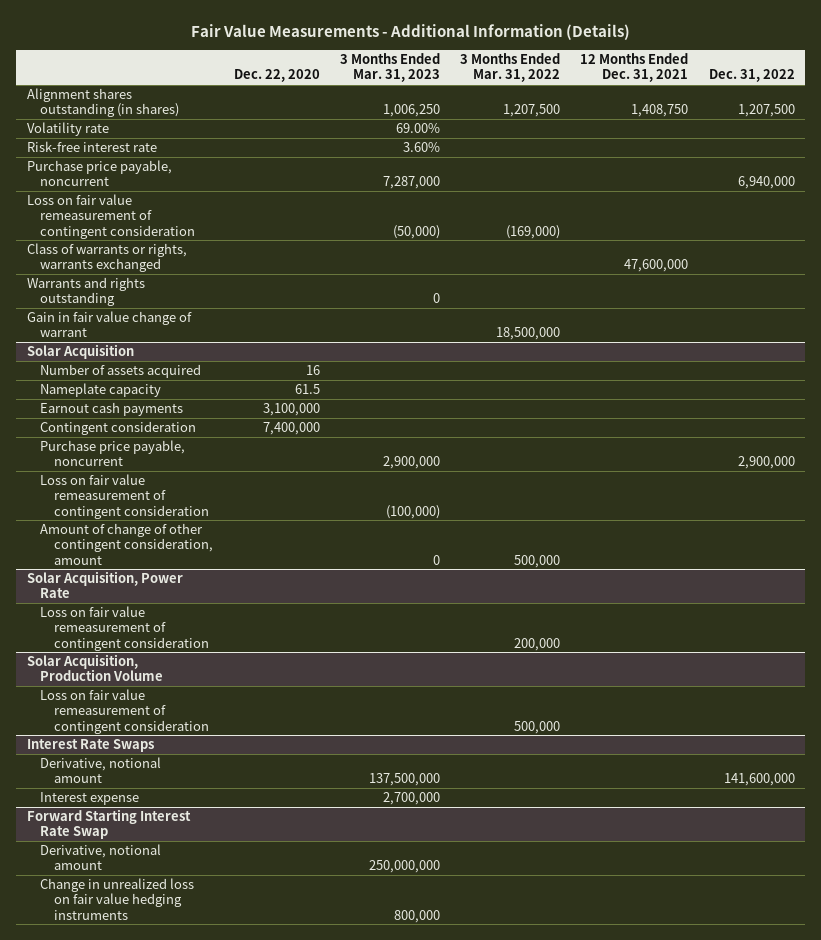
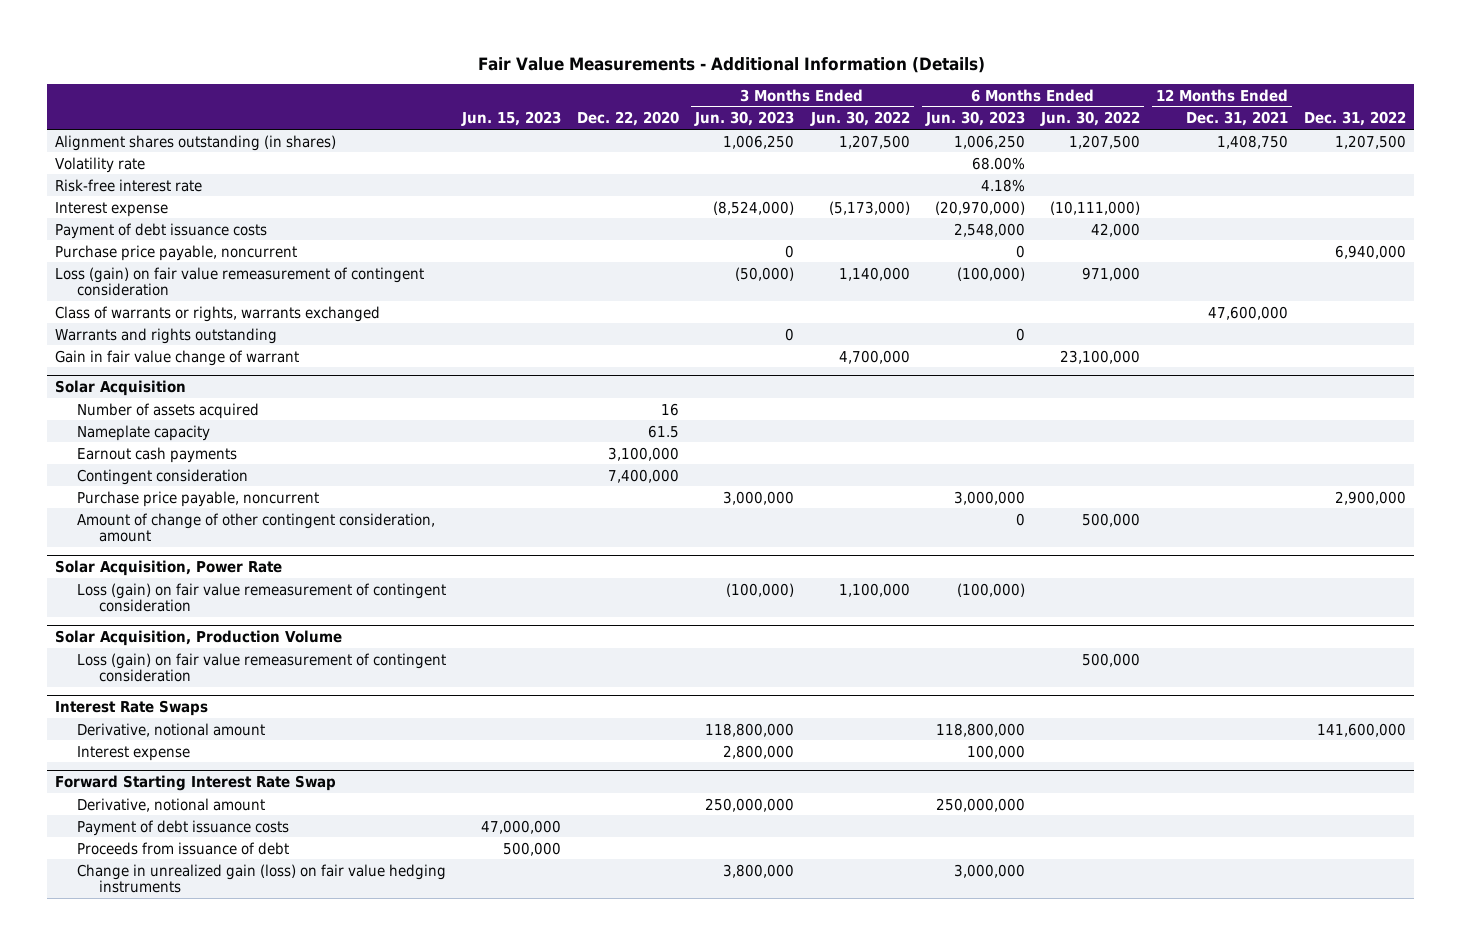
- | Dec. 22, 2020 | 3 Months Ended Mar. 31, 2023 | 3 Months Ended Mar. 31, 2022 | 12 Months Ended Dec. 31, 2021 | Dec. 31, 2022
+ | Jun. 15, 2023 | Dec. 22, 2020 | 3 Months Ended Jun. 30, 2023 | 3 Months Ended Jun. 30, 2022 | 6 Months Ended Jun. 30, 2023 | 6 Months Ended Jun. 30, 2022 | 12 Months Ended Dec. 31, 2021 | Dec. 31, 2022
+ Interest expense | | | (8,524,000) | (5,173,000) | (20,970,000) | (10,111,000) | |
+ Payment of debt issuance costs | | | | | 2,548,000 | 42,000 | |
- Loss on fair value remeasurement of contingent consideration | | (50,000) | (169,000) | |
+ Loss (gain) on fair value remeasurement of contingent consideration | | | (50,000) | 1,140,000 | (100,000) | 971,000 | |
@ Solar Acquisition
- Loss on fair value remeasurement of contingent consideration | | (100,000) | | |
@ Solar Acquisition, Power Rate
- Loss on fair value remeasurement of contingent consideration | | | 200,000 | |
+ Loss (gain) on fair value remeasurement of contingent consideration | | | (100,000) | 1,100,000 | (100,000) | | |
@ Solar Acquisition, Production Volume
- Loss on fair value remeasurement of contingent consideration | | | 500,000 | |
+ Loss (gain) on fair value remeasurement of contingent consideration | | | | | | 500,000 | |
@ Forward Starting Interest Rate Swap
- Change in unrealized loss on fair value hedging instruments | | 800,000 | | |
+ Payment of debt issuance costs | 47,000,000 | | | | | | |
+ Proceeds from issuance of debt | 500,000 | | | | | | |
+ Change in unrealized gain (loss) on fair value hedging instruments | | | 3,800,000 | | 3,000,000 | | |

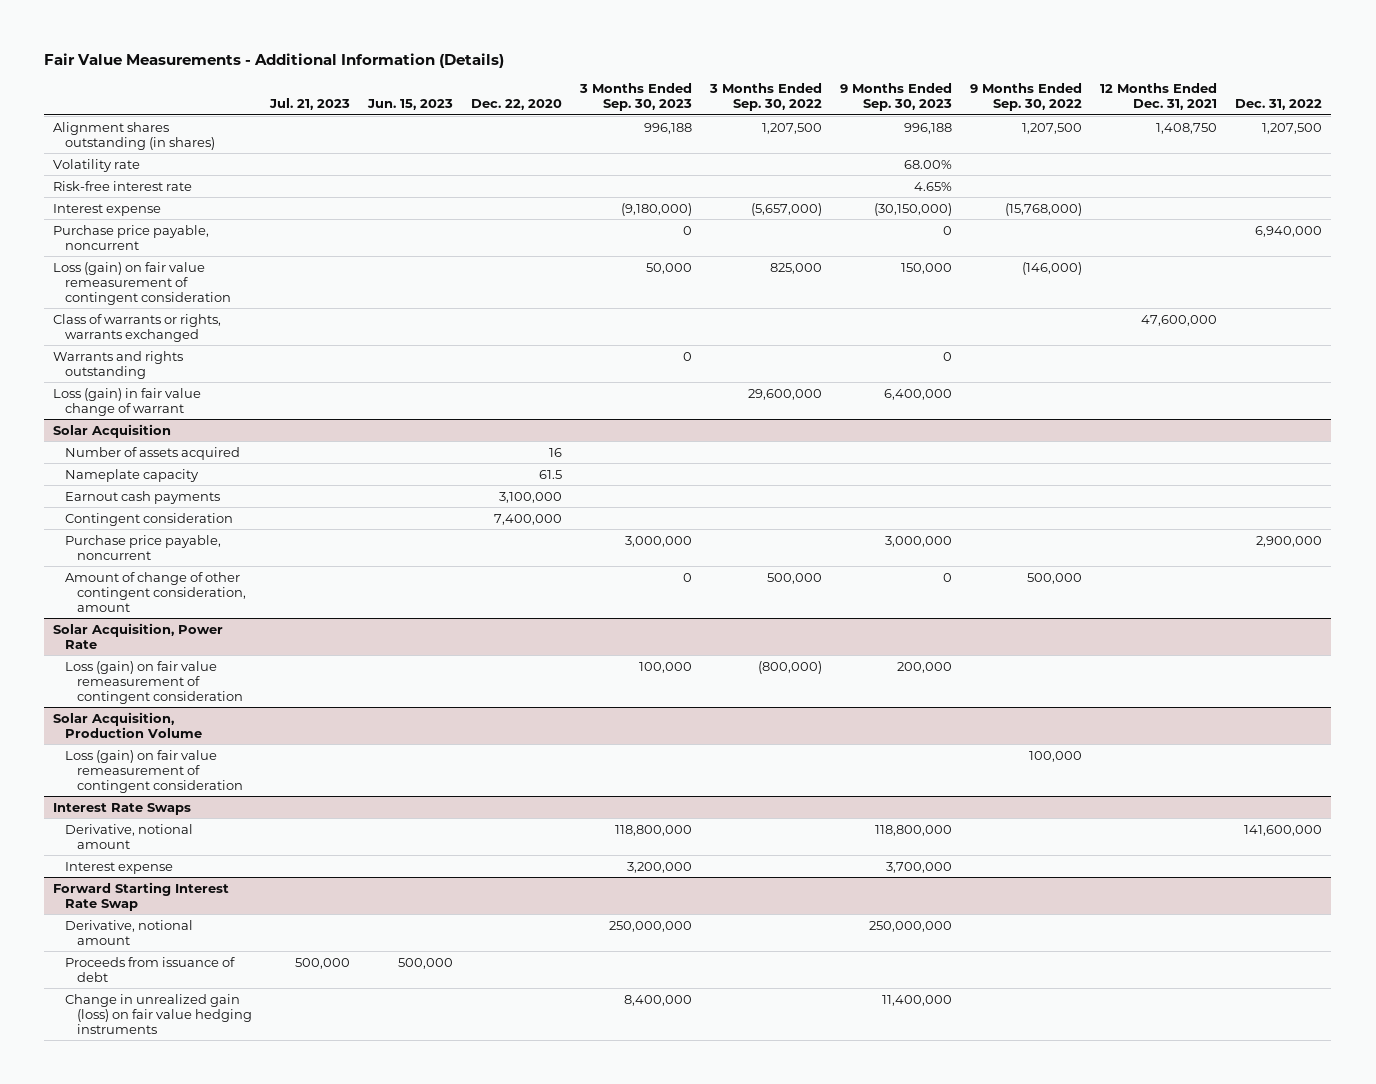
- | Jun. 15, 2023 | Dec. 22, 2020 | 3 Months Ended Jun. 30, 2023 | 3 Months Ended Jun. 30, 2022 | 6 Months Ended Jun. 30, 2023 | 6 Months Ended Jun. 30, 2022 | 12 Months Ended Dec. 31, 2021 | Dec. 31, 2022
+ | Jul. 21, 2023 | Jun. 15, 2023 | Dec. 22, 2020 | 3 Months Ended Sep. 30, 2023 | 3 Months Ended Sep. 30, 2022 | 9 Months Ended Sep. 30, 2023 | 9 Months Ended Sep. 30, 2022 | 12 Months Ended Dec. 31, 2021 | Dec. 31, 2022
- Payment of debt issuance costs | | | | | 2,548,000 | 42,000 | |
- Gain in fair value change of warrant | | | | 4,700,000 | | 23,100,000 | |
+ Loss (gain) in fair value change of warrant | | | | | 29,600,000 | 6,400,000 | | |
@ Forward Starting Interest Rate Swap
- Payment of debt issuance costs | 47,000,000 | | | | | | |

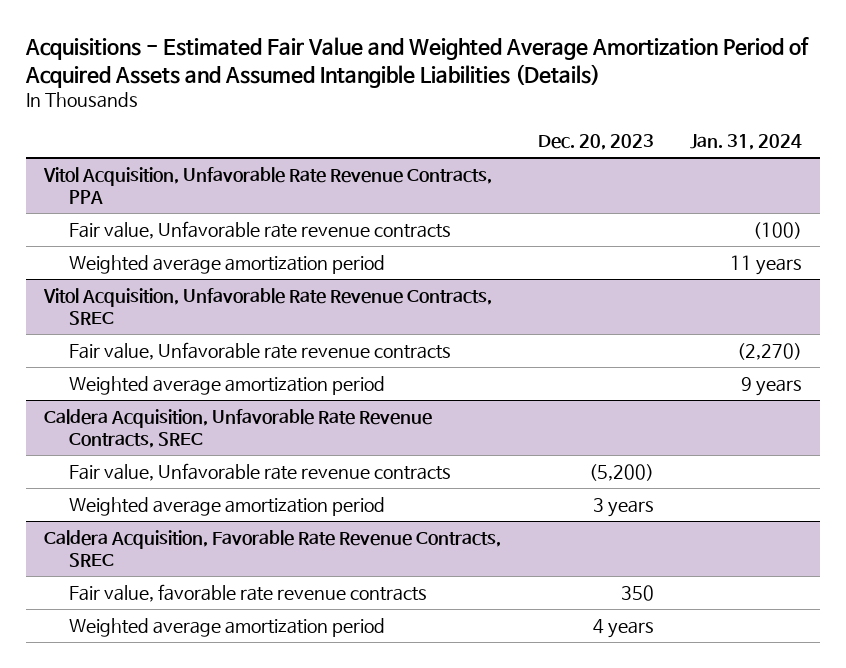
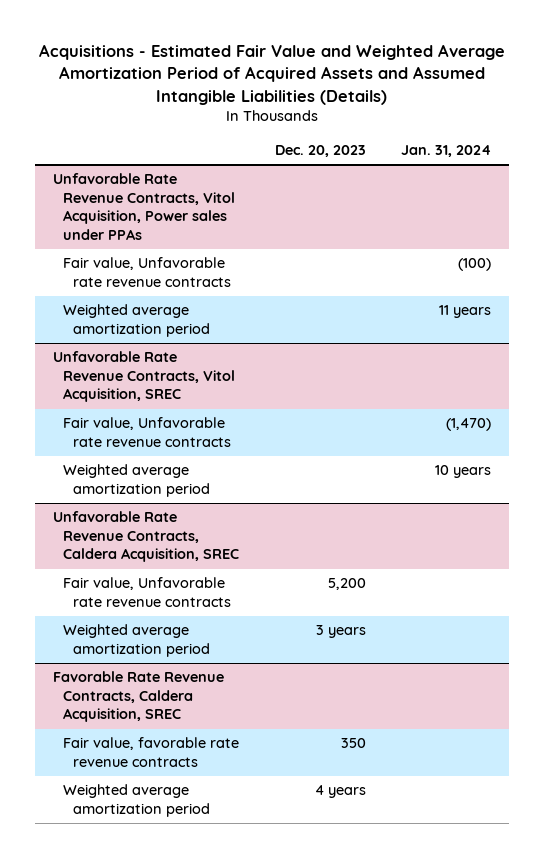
- Vitol Acquisition, Unfavorable Rate Revenue Contracts, PPA
+ Unfavorable Rate Revenue Contracts, Vitol Acquisition, Power sales under PPAs
- Vitol Acquisition, Unfavorable Rate Revenue Contracts, SREC
- Fair value, Unfavorable rate revenue contracts | | (2,270)
- Weighted average amortization period | | 9 years
- Caldera Acquisition, Unfavorable Rate Revenue Contracts, SREC
- Fair value, Unfavorable rate revenue contracts | (5,200) |
+ Unfavorable Rate Revenue Contracts, Vitol Acquisition, SREC
+ Fair value, Unfavorable rate revenue contracts | | (1,470)
+ Weighted average amortization period | | 10 years
+ Unfavorable Rate Revenue Contracts, Caldera Acquisition, SREC
+ Fair value, Unfavorable rate revenue contracts | 5,200 |
- Caldera Acquisition, Favorable Rate Revenue Contracts, SREC
+ Favorable Rate Revenue Contracts, Caldera Acquisition, SREC

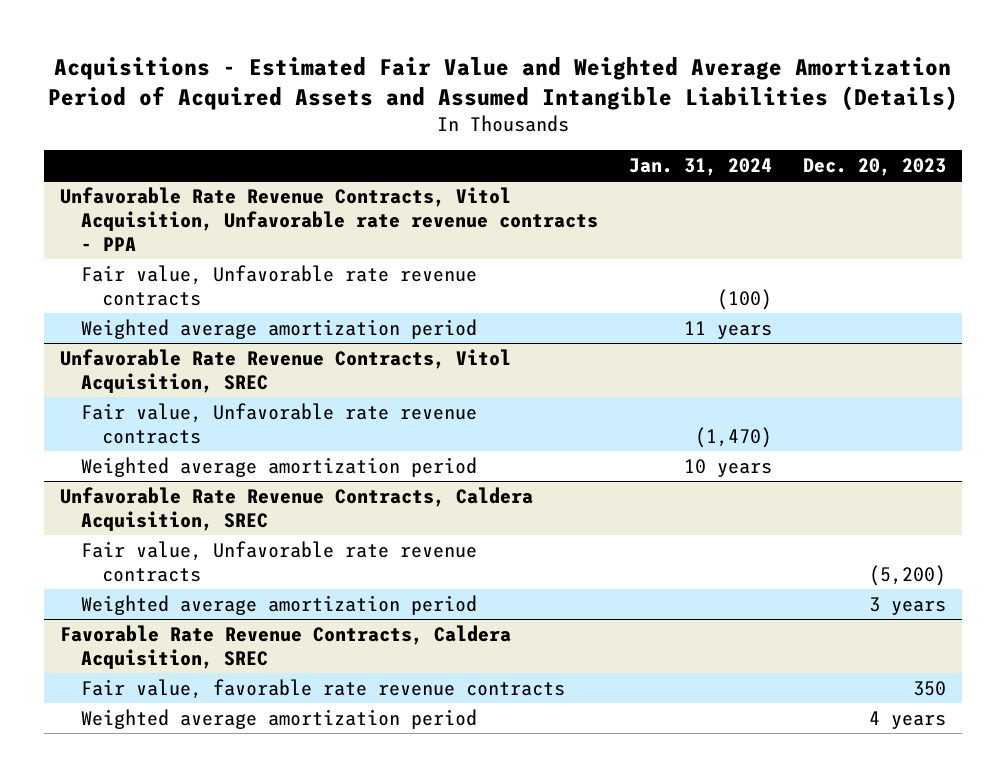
- | Dec. 20, 2023 | Jan. 31, 2024
+ | Jan. 31, 2024 | Dec. 20, 2023
- Unfavorable Rate Revenue Contracts, Vitol Acquisition, Power sales under PPAs
+ Unfavorable Rate Revenue Contracts, Vitol Acquisition, Unfavorable rate revenue contracts - PPA
@ Unfavorable Rate Revenue Contracts, Caldera Acquisition, SREC
- Fair value, Unfavorable rate revenue contracts | 5,200 |
+ Fair value, Unfavorable rate revenue contracts | | (5,200)

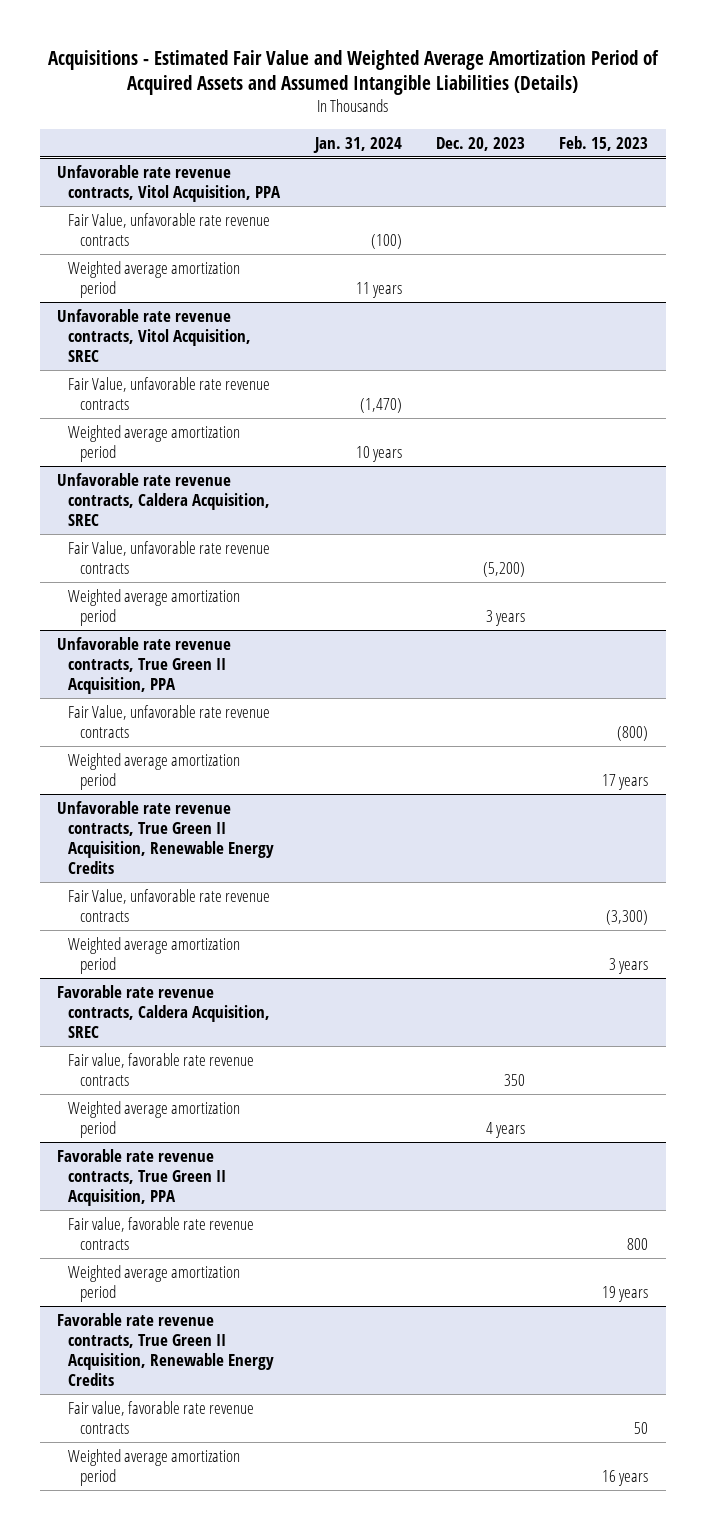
- | Jan. 31, 2024 | Dec. 20, 2023
+ | Jan. 31, 2024 | Dec. 20, 2023 | Feb. 15, 2023
- Unfavorable Rate Revenue Contracts, Vitol Acquisition, Unfavorable rate revenue contracts - PPA
- Fair value, Unfavorable rate revenue contracts | (100) |
+ Unfavorable rate revenue contracts, Vitol Acquisition, PPA
+ Fair Value, unfavorable rate revenue contracts | (100) | |
- Unfavorable Rate Revenue Contracts, Vitol Acquisition, SREC
- Fair value, Unfavorable rate revenue contracts | (1,470) |
+ Unfavorable rate revenue contracts, Vitol Acquisition, SREC
+ Fair Value, unfavorable rate revenue contracts | (1,470) | |
- Unfavorable Rate Revenue Contracts, Caldera Acquisition, SREC
- Fair value, Unfavorable rate revenue contracts | | (5,200)
+ Unfavorable rate revenue contracts, Caldera Acquisition, SREC
+ Fair Value, unfavorable rate revenue contracts | | (5,200) |
- Favorable Rate Revenue Contracts, Caldera Acquisition, SREC
+ Unfavorable rate revenue contracts, True Green II Acquisition, PPA
+ Fair Value, unfavorable rate revenue contracts | | | (800)
+ Weighted average amortization period | | | 17 years
+ Unfavorable rate revenue contracts, True Green II Acquisition, Renewable Energy Credits
+ Fair Value, unfavorable rate revenue contracts | | | (3,300)
+ Weighted average amortization period | | | 3 years
+ Favorable rate revenue contracts, Caldera Acquisition, SREC
+ Favorable rate revenue contracts, True Green II Acquisition, PPA
+ Fair value, favorable rate revenue contracts | | | 800
+ Weighted average amortization period | | | 19 years
+ Favorable rate revenue contracts, True Green II Acquisition, Renewable Energy Credits
+ Fair value, favorable rate revenue contracts | | | 50
+ Weighted average amortization period | | | 16 years

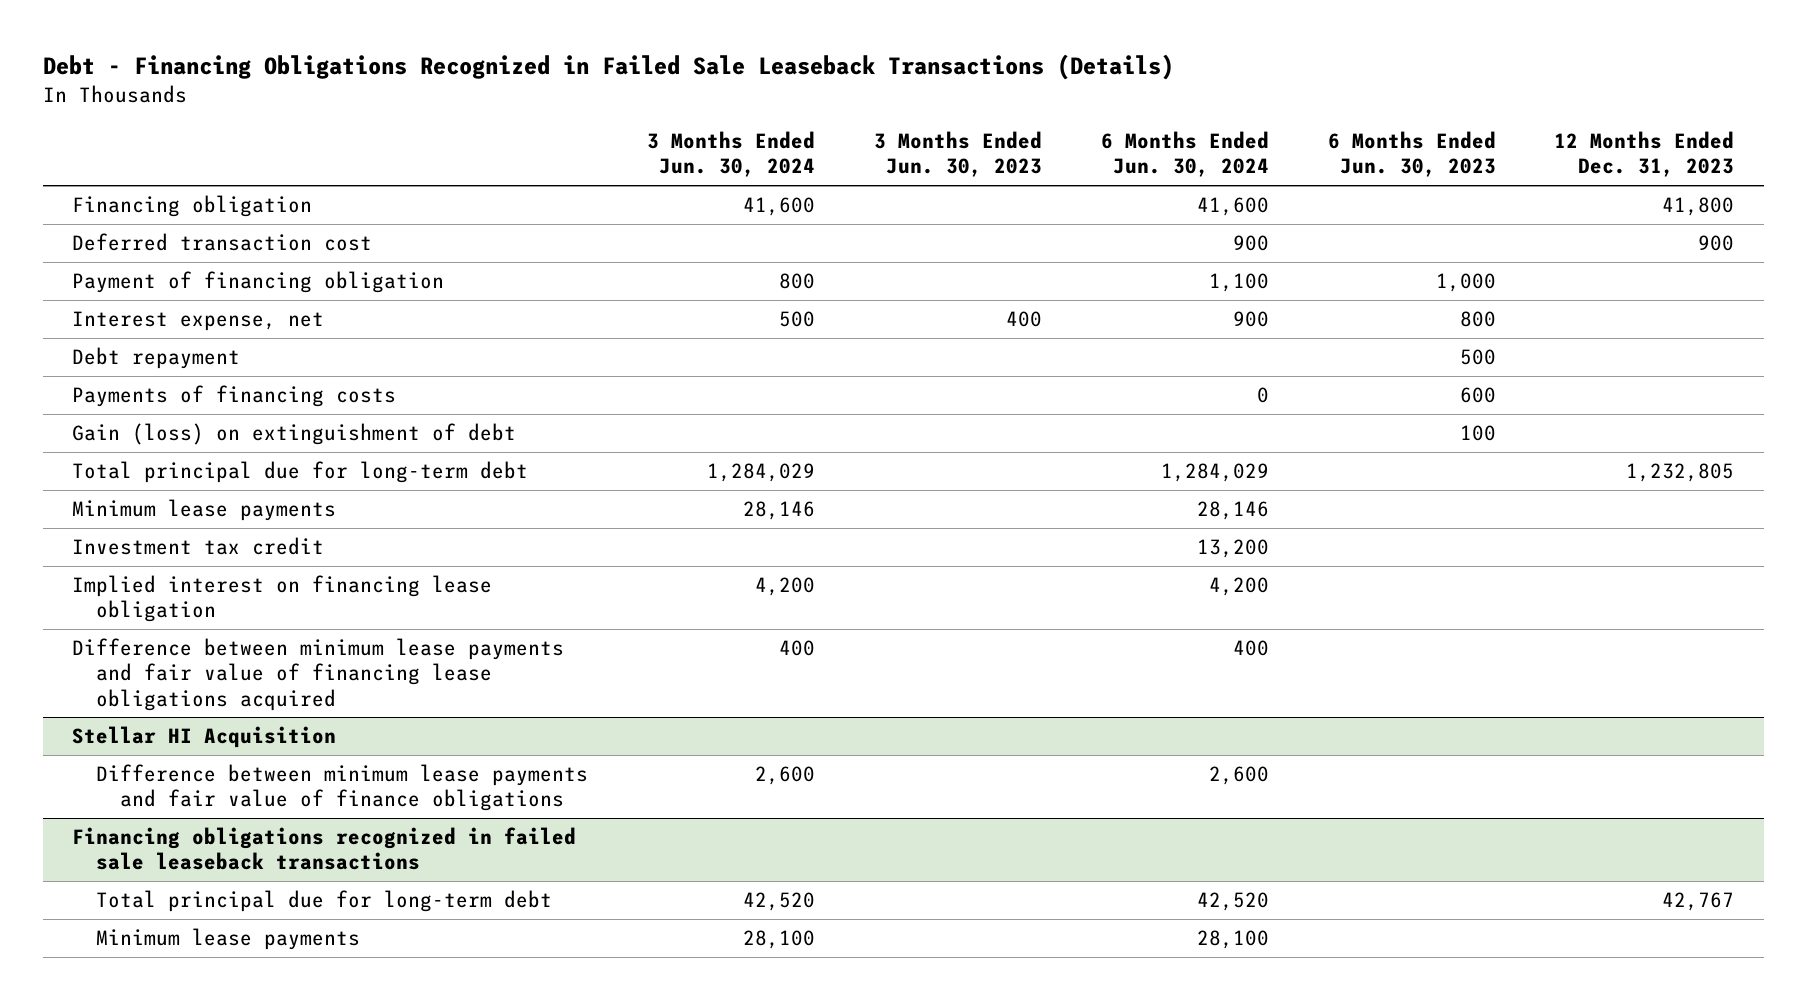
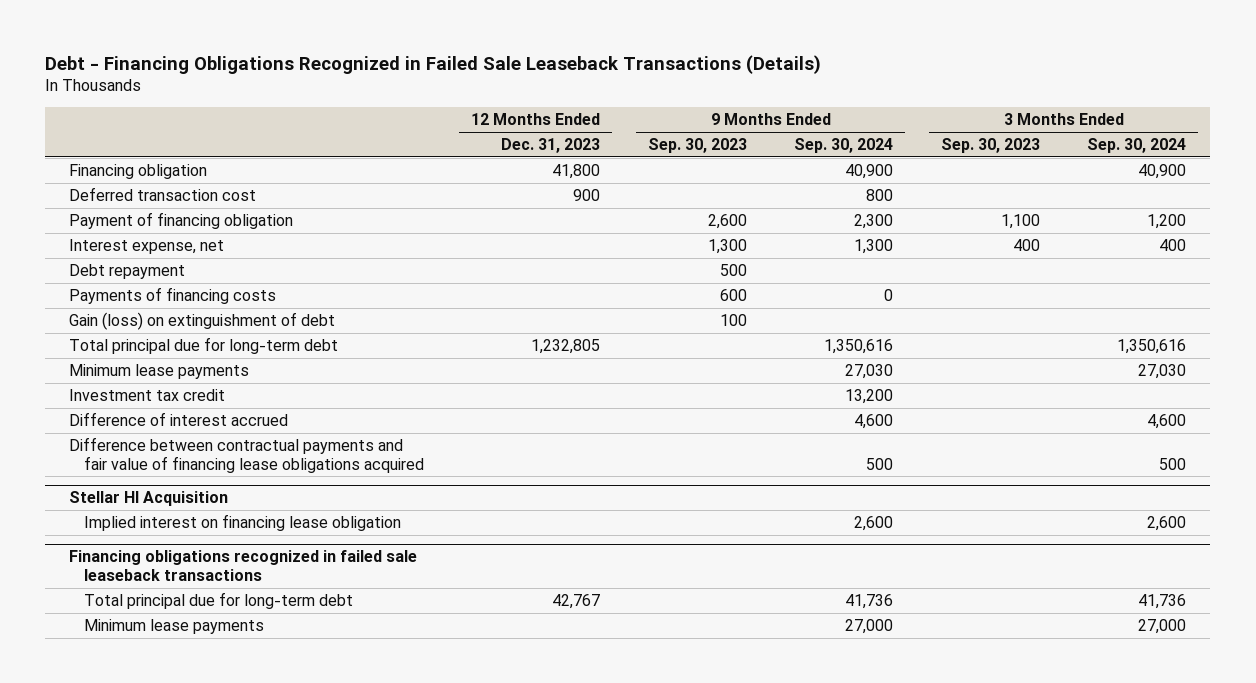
- | 3 Months Ended Jun. 30, 2024 | 3 Months Ended Jun. 30, 2023 | 6 Months Ended Jun. 30, 2024 | 6 Months Ended Jun. 30, 2023 | 12 Months Ended Dec. 31, 2023
+ | 12 Months Ended Dec. 31, 2023 | 9 Months Ended Sep. 30, 2023 | 9 Months Ended Sep. 30, 2024 | 3 Months Ended Sep. 30, 2023 | 3 Months Ended Sep. 30, 2024
- Implied interest on financing lease obligation | 4,200 | | 4,200 | |
- Difference between minimum lease payments and fair value of financing lease obligations acquired | 400 | | 400 | |
+ Difference of interest accrued | | | 4,600 | | 4,600
+ Difference between contractual payments and fair value of financing lease obligations acquired | | | 500 | | 500
@ Stellar HI Acquisition
- Difference between minimum lease payments and fair value of finance obligations | 2,600 | | 2,600 | |
+ Implied interest on financing lease obligation | | | 2,600 | | 2,600

